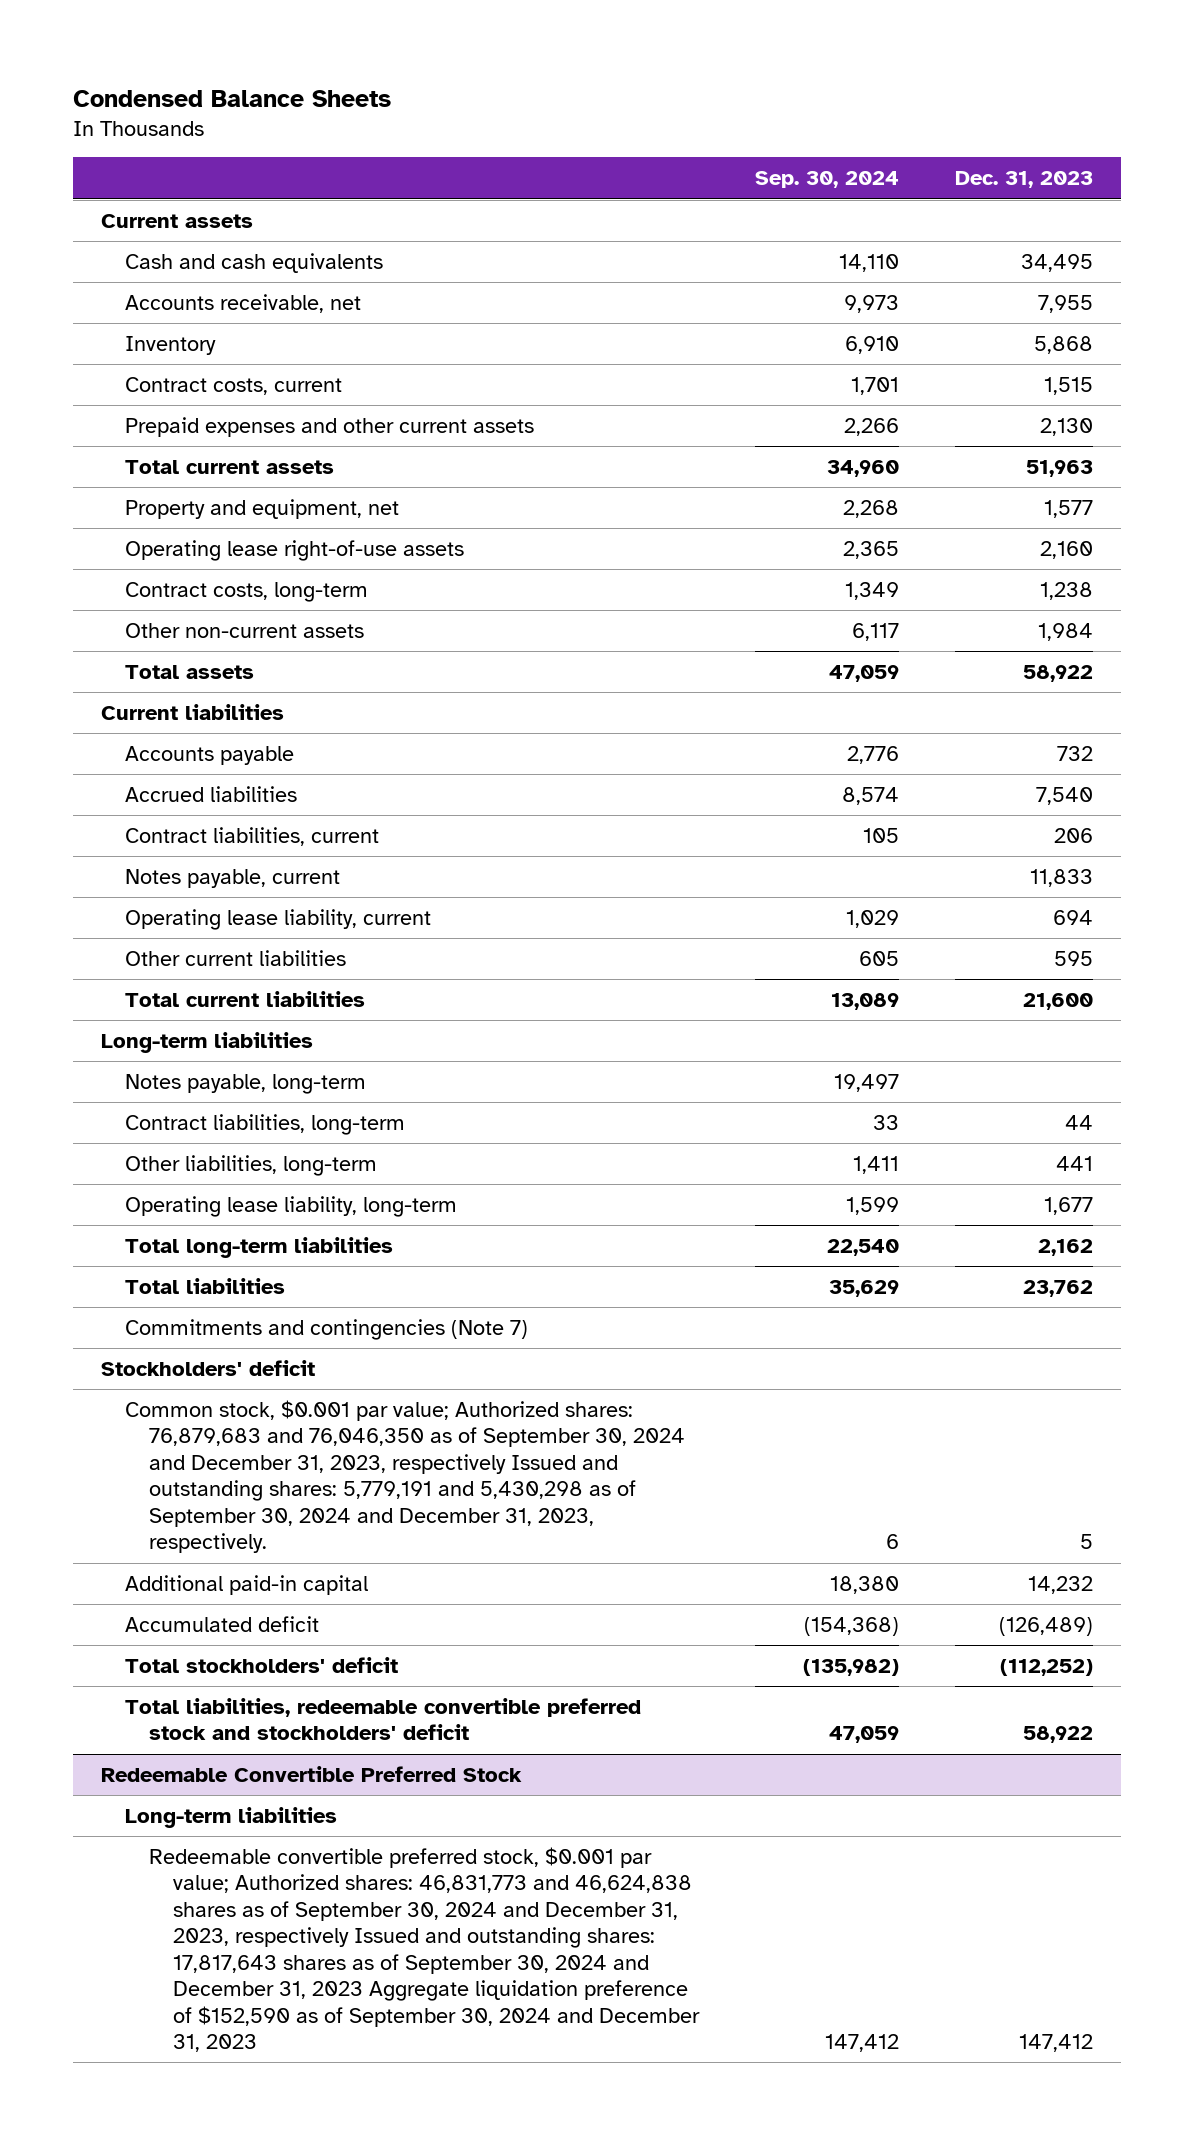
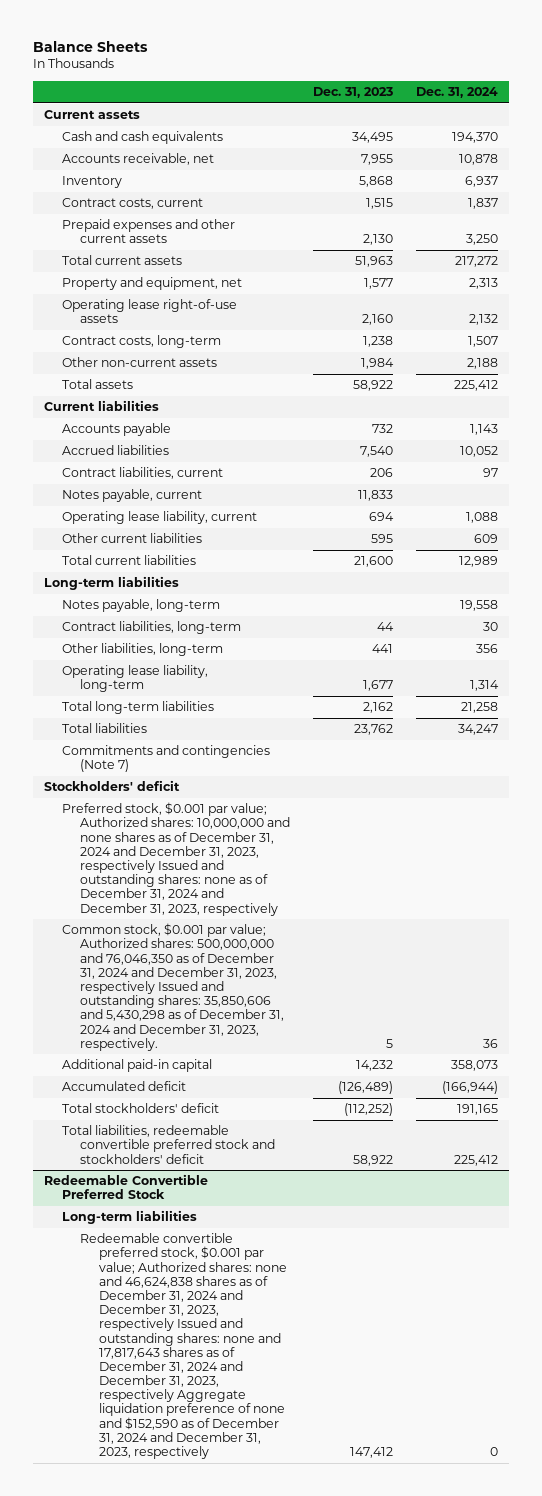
- Condensed Balance Sheets
+ Balance Sheets
- | Sep. 30, 2024 | Dec. 31, 2023
+ | Dec. 31, 2023 | Dec. 31, 2024
- Common stock, $0.001 par value; Authorized shares: 76,879,683 and 76,046,350 as of September 30, 2024 and December 31, 2023, respectively Issued and outstanding shares: 5,779,191 and 5,430,298 as of September 30, 2024 and December 31, 2023, respectively. | 6 | 5
+ Preferred stock, $0.001 par value; Authorized shares: 10,000,000 and none shares as of December 31, 2024 and December 31, 2023, respectively Issued and outstanding shares: none as of December 31, 2024 and December 31, 2023, respectively
+ Common stock, $0.001 par value; Authorized shares: 500,000,000 and 76,046,350 as of December 31, 2024 and December 31, 2023, respectively Issued and outstanding shares: 35,850,606 and 5,430,298 as of December 31, 2024 and December 31, 2023, respectively. | 5 | 36
@ Redeemable Convertible Preferred Stock
- Redeemable convertible preferred stock, $0.001 par value; Authorized shares: 46,831,773 and 46,624,838 shares as of September 30, 2024 and December 31, 2023, respectively Issued and outstanding shares: 17,817,643 shares as of September 30, 2024 and December 31, 2023 Aggregate liquidation preference of $152,590 as of September 30, 2024 and December 31, 2023 | 147,412 | 147,412
+ Redeemable convertible preferred stock, $0.001 par value; Authorized shares: none and 46,624,838 shares as of December 31, 2024 and December 31, 2023, respectively Issued and outstanding shares: none and 17,817,643 shares as of December 31, 2024 and December 31, 2023, respectively Aggregate liquidation preference of none and $152,590 as of December 31, 2024 and December 31, 2023, respectively | 147,412 | 0

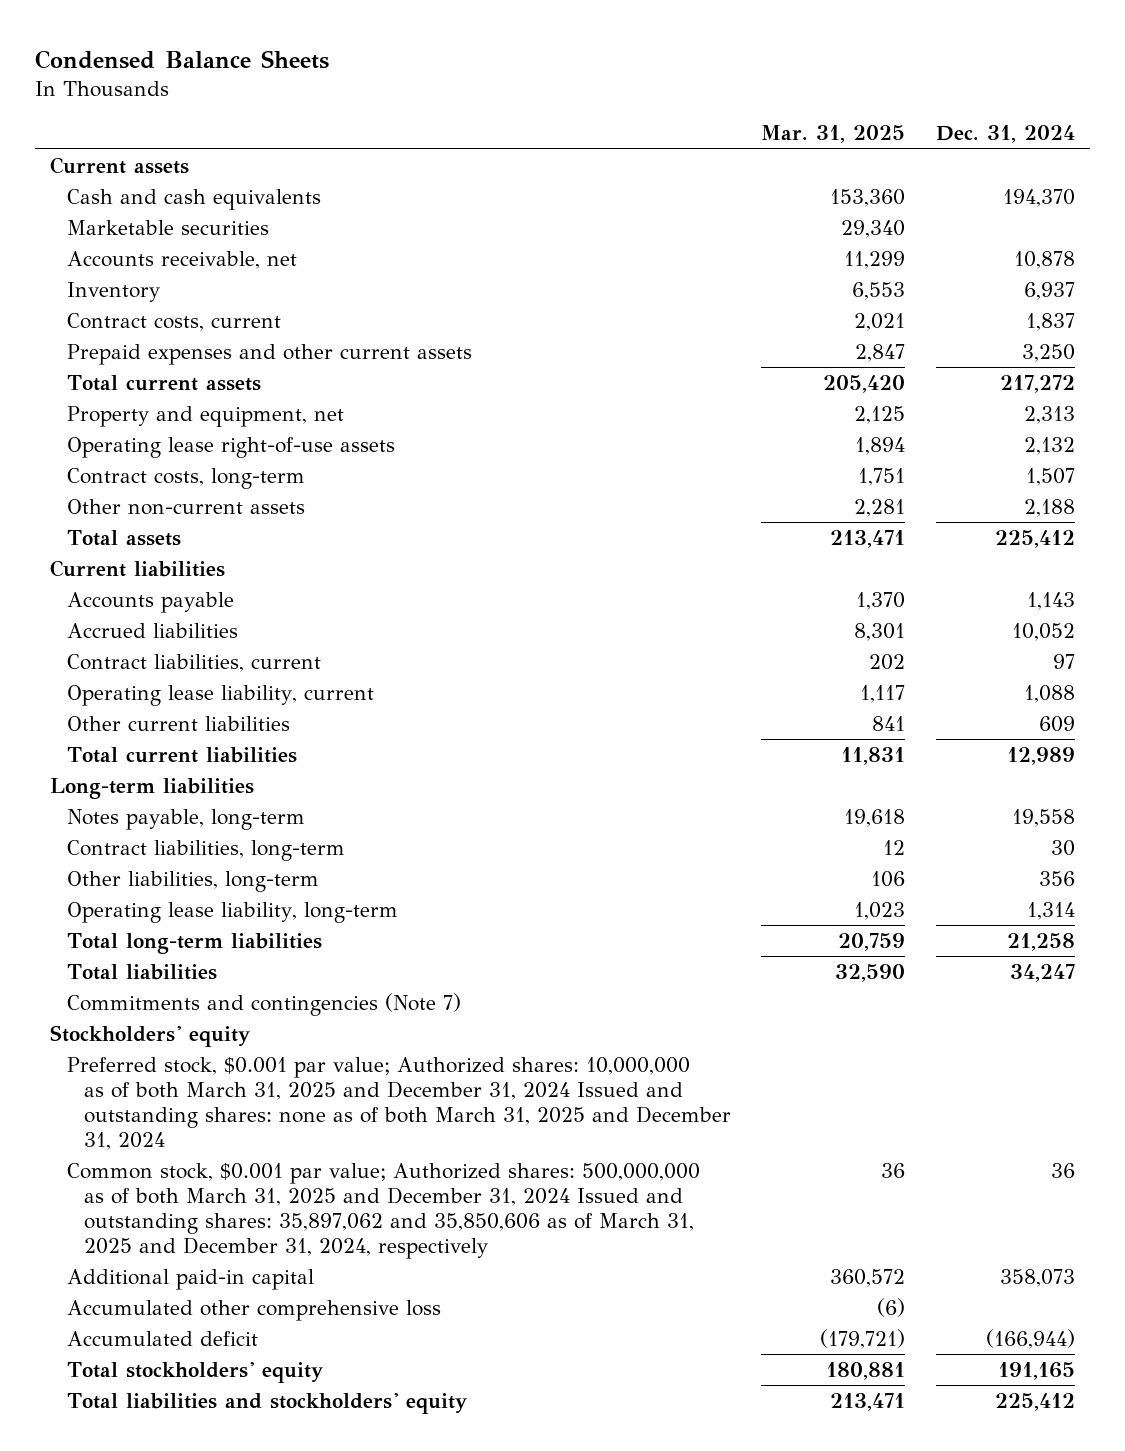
- Balance Sheets
+ Condensed Balance Sheets
- | Dec. 31, 2023 | Dec. 31, 2024
+ | Mar. 31, 2025 | Dec. 31, 2024
+ Marketable securities | 29,340 |
- Notes payable, current | 11,833 |
- Stockholders' deficit
- Preferred stock, $0.001 par value; Authorized shares: 10,000,000 and none shares as of December 31, 2024 and December 31, 2023, respectively Issued and outstanding shares: none as of December 31, 2024 and December 31, 2023, respectively
- Common stock, $0.001 par value; Authorized shares: 500,000,000 and 76,046,350 as of December 31, 2024 and December 31, 2023, respectively Issued and outstanding shares: 35,850,606 and 5,430,298 as of December 31, 2024 and December 31, 2023, respectively. | 5 | 36
+ Stockholders' equity
+ Preferred stock, $0.001 par value; Authorized shares: 10,000,000 as of both March 31, 2025 and December 31, 2024 Issued and outstanding shares: none as of both March 31, 2025 and December 31, 2024
+ Common stock, $0.001 par value; Authorized shares: 500,000,000 as of both March 31, 2025 and December 31, 2024 Issued and outstanding shares: 35,897,062 and 35,850,606 as of March 31, 2025 and December 31, 2024, respectively | 36 | 36
+ Accumulated other comprehensive loss | (6) |
- Total stockholders' deficit | (112,252) | 191,165
- Total liabilities, redeemable convertible preferred stock and stockholders' deficit | 58,922 | 225,412
- Redeemable Convertible Preferred Stock
- Long-term liabilities
- Redeemable convertible preferred stock, $0.001 par value; Authorized shares: none and 46,624,838 shares as of December 31, 2024 and December 31, 2023, respectively Issued and outstanding shares: none and 17,817,643 shares as of December 31, 2024 and December 31, 2023, respectively Aggregate liquidation preference of none and $152,590 as of December 31, 2024 and December 31, 2023, respectively | 147,412 | 0
+ Total stockholders' equity | 180,881 | 191,165
+ Total liabilities and stockholders' equity | 213,471 | 225,412

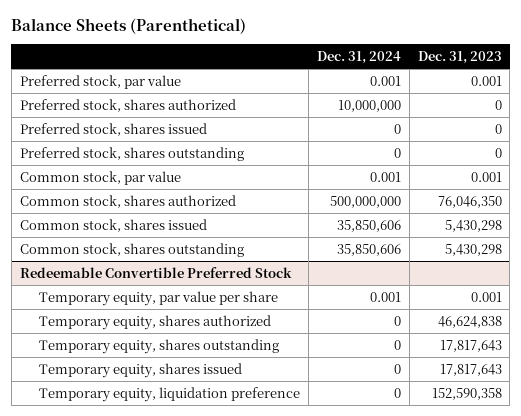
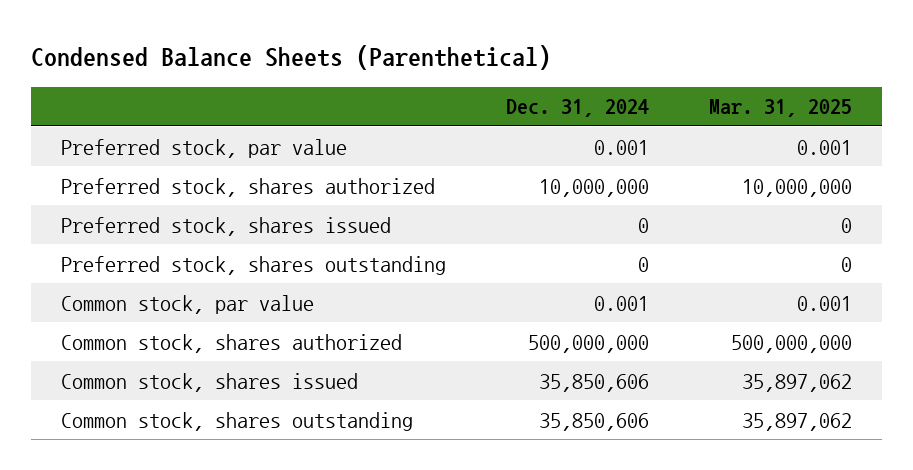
- Balance Sheets (Parenthetical)
+ Condensed Balance Sheets (Parenthetical)
- | Dec. 31, 2024 | Dec. 31, 2023
+ | Dec. 31, 2024 | Mar. 31, 2025
- Redeemable Convertible Preferred Stock
- Temporary equity, par value per share | 0.001 | 0.001
- Temporary equity, shares authorized | 0 | 46,624,838
- Temporary equity, shares outstanding | 0 | 17,817,643
- Temporary equity, shares issued | 0 | 17,817,643
- Temporary equity, liquidation preference | 0 | 152,590,358

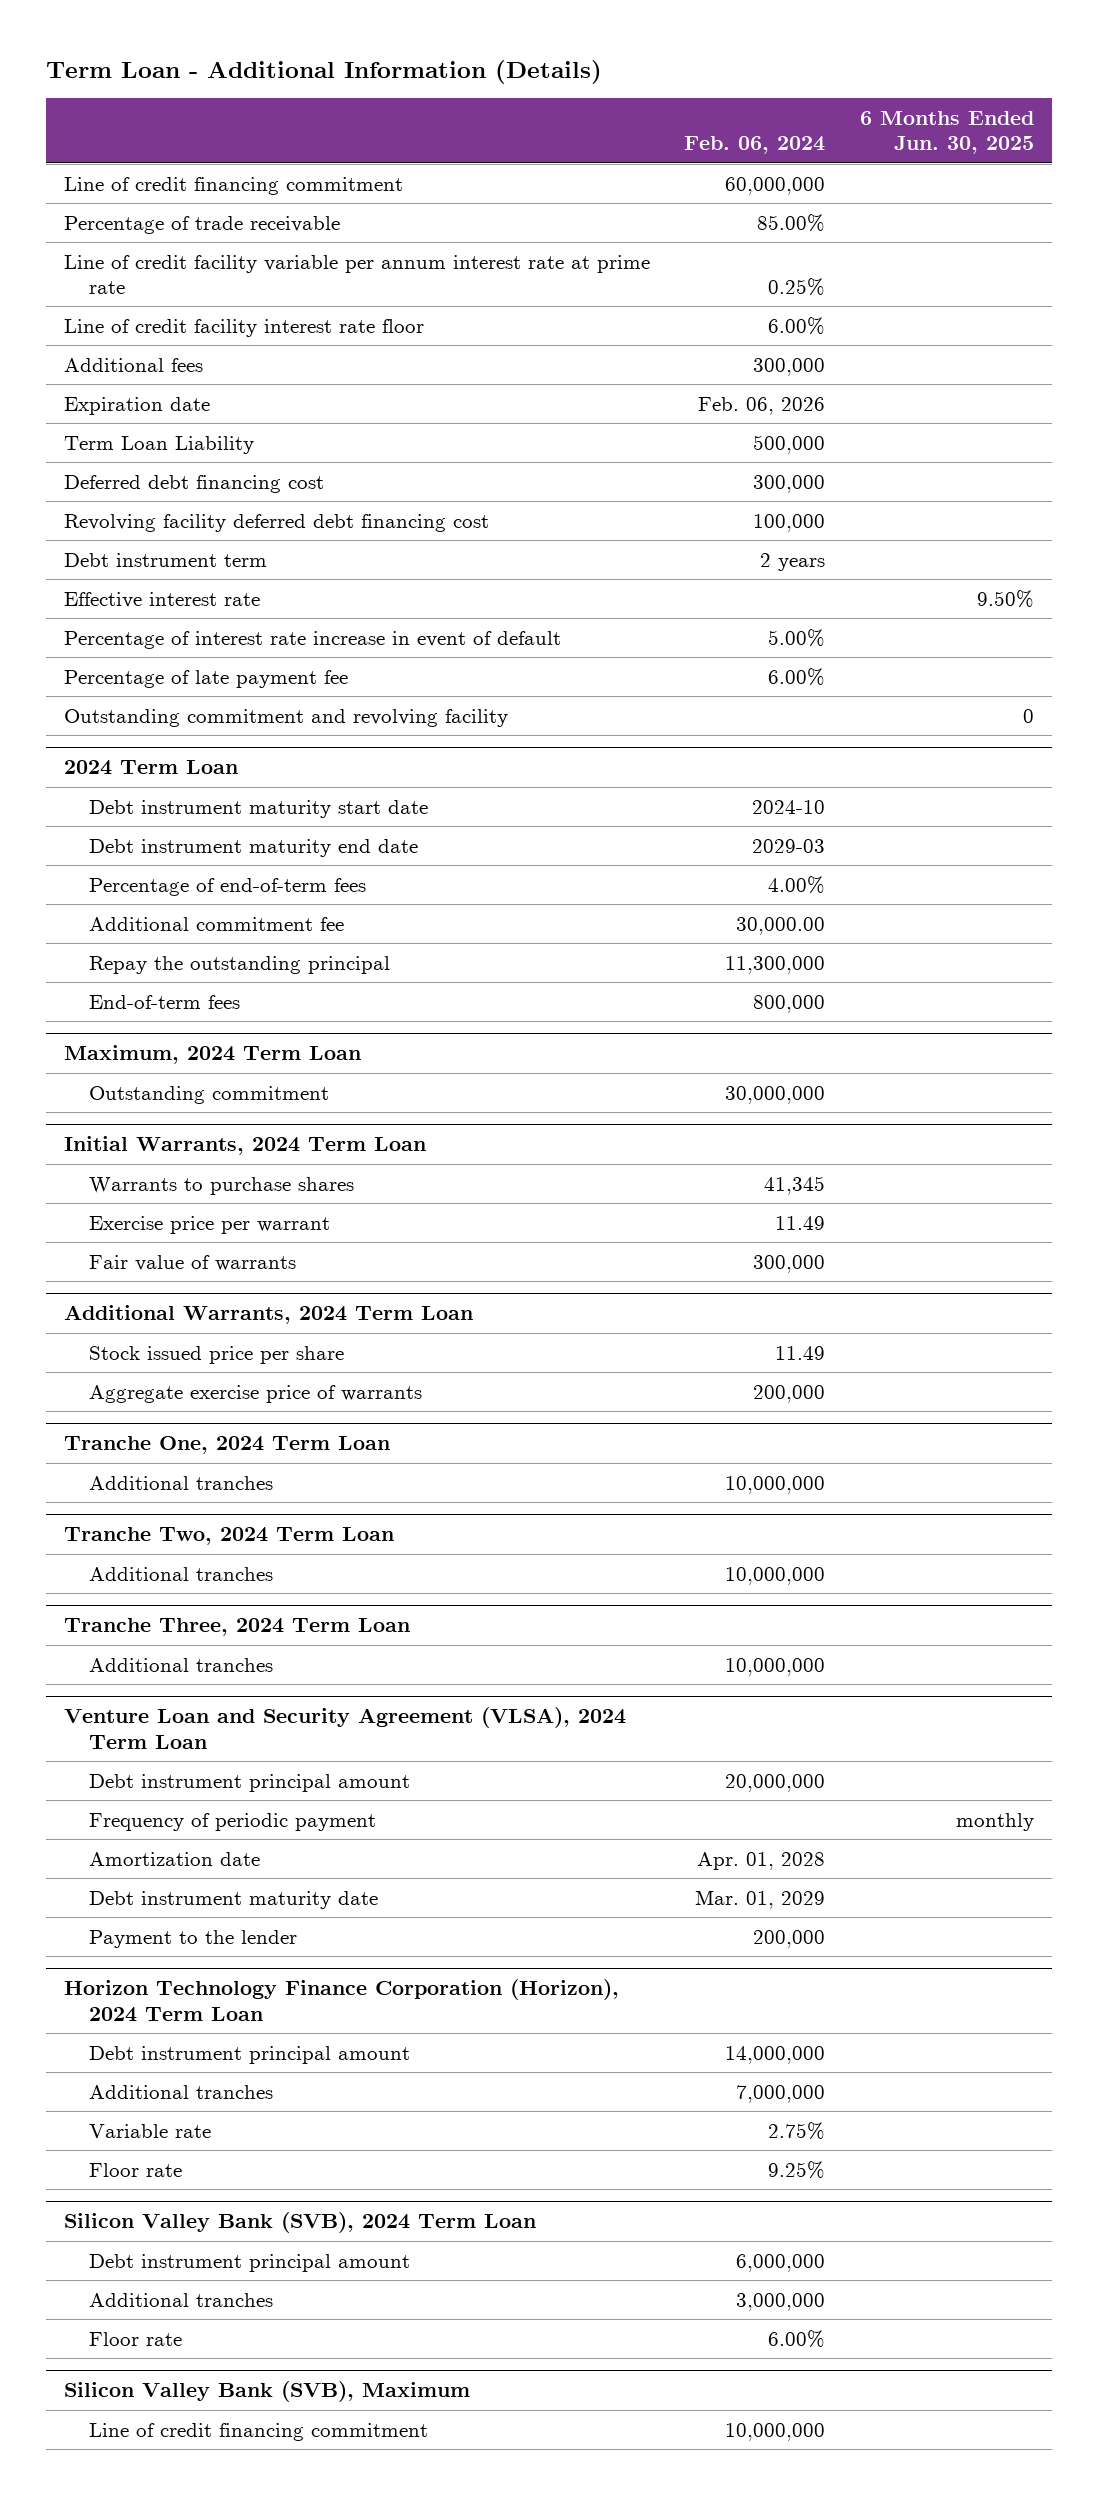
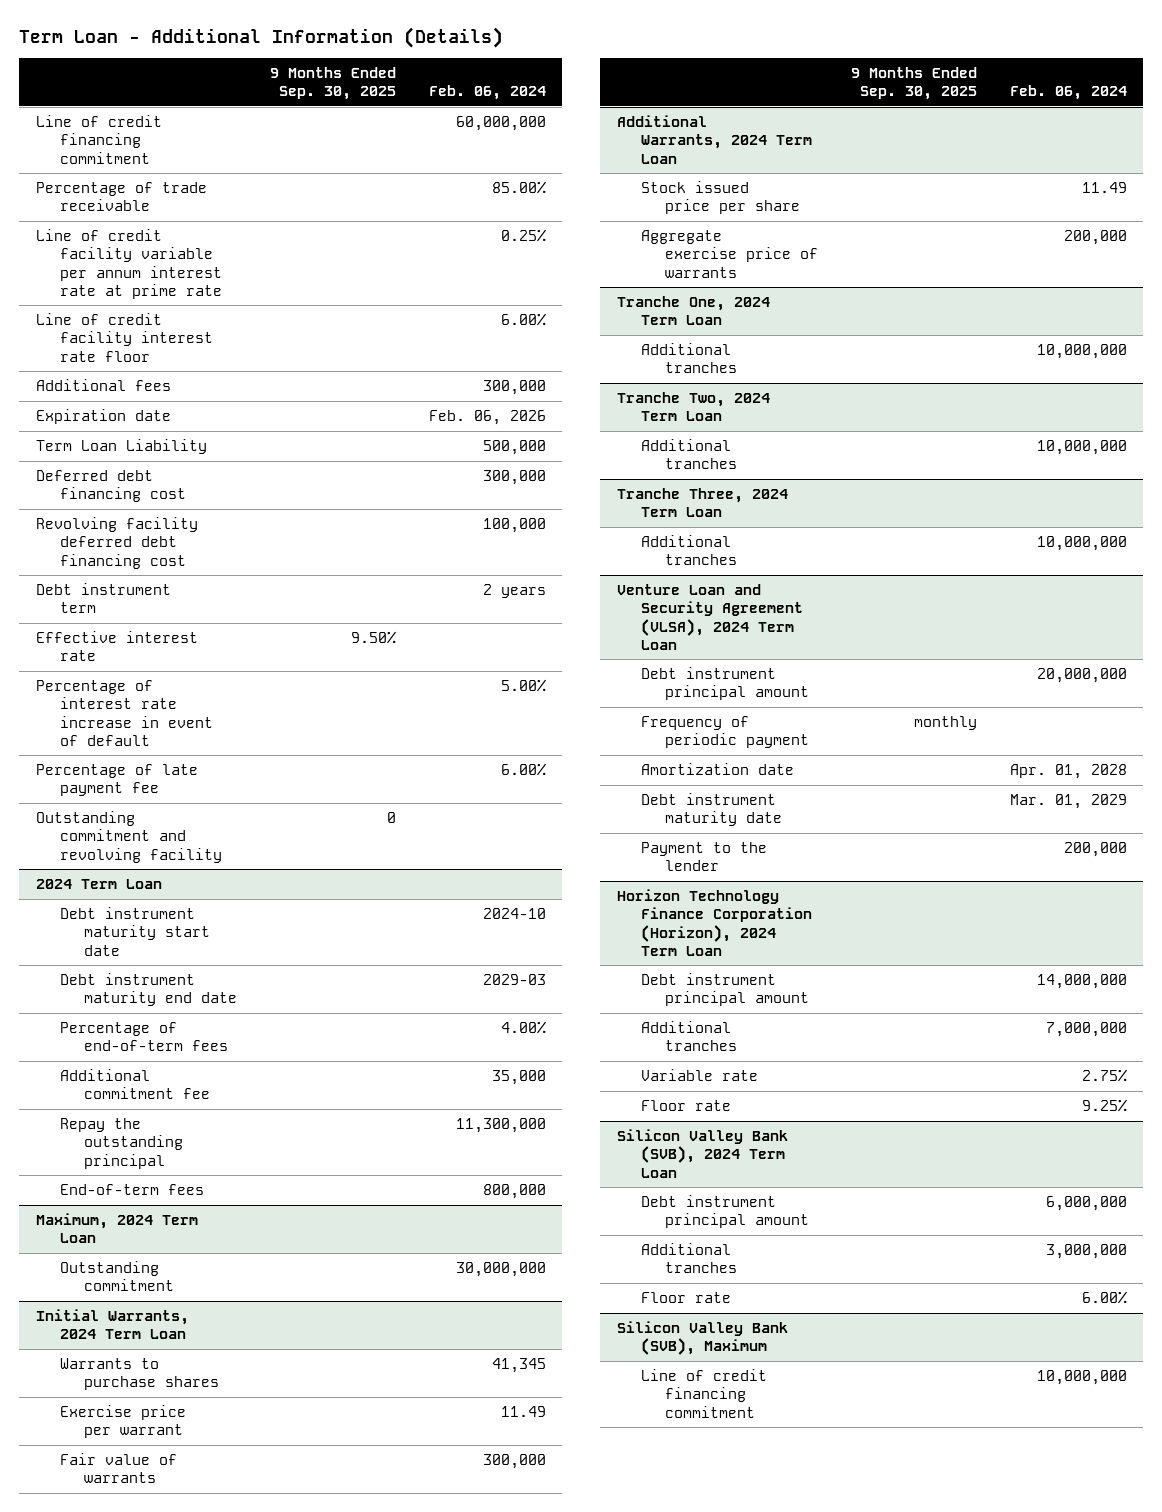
- | Feb. 06, 2024 | 6 Months Ended Jun. 30, 2025
+ | 9 Months Ended Sep. 30, 2025 | Feb. 06, 2024
@ 2024 Term Loan
- Additional commitment fee | 30,000.00 |
+ Additional commitment fee | | 35,000

